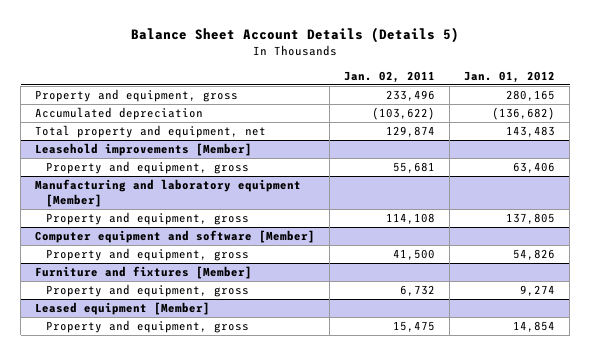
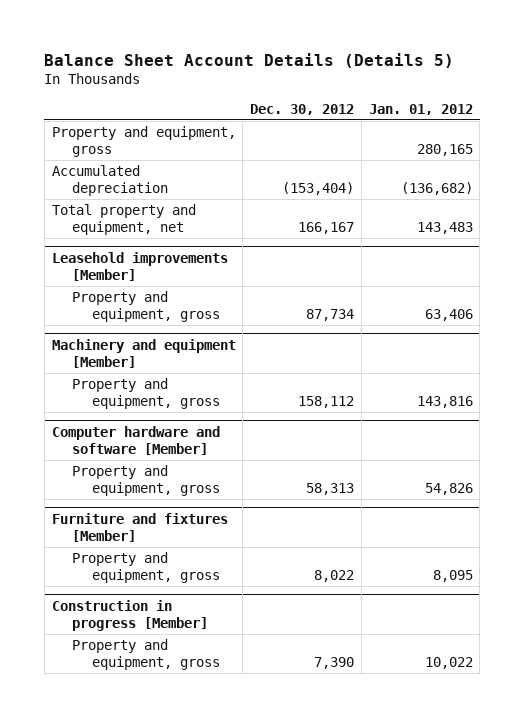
- | Jan. 02, 2011 | Jan. 01, 2012
+ | Dec. 30, 2012 | Jan. 01, 2012
- Manufacturing and laboratory equipment [Member]
- Property and equipment, gross | 114,108 | 137,805
- Computer equipment and software [Member]
+ Machinery and equipment [Member]
+ Property and equipment, gross | 158,112 | 143,816
+ Computer hardware and software [Member]
@ Furniture and fixtures [Member]
- Property and equipment, gross | 6,732 | 9,274
- Leased equipment [Member]
- Property and equipment, gross | 15,475 | 14,854
@ Furniture and fixtures [Member]
+ Property and equipment, gross | 8,022 | 8,095
+ Construction in progress [Member]
+ Property and equipment, gross | 7,390 | 10,022

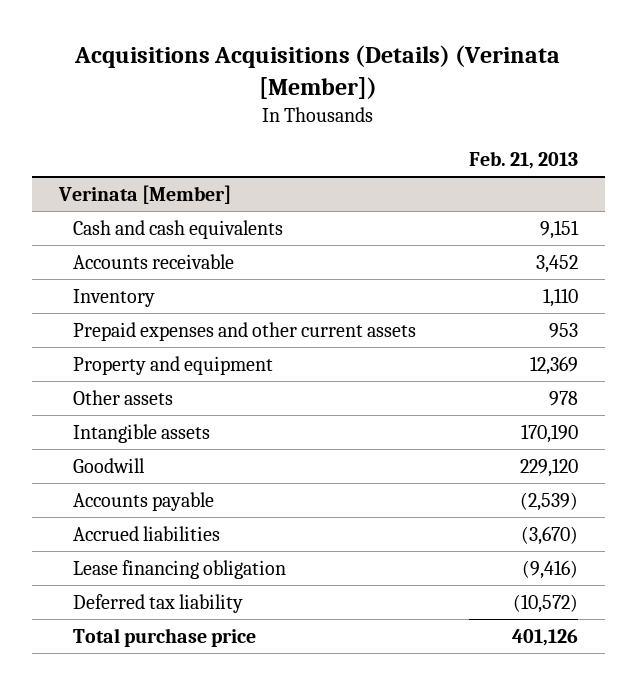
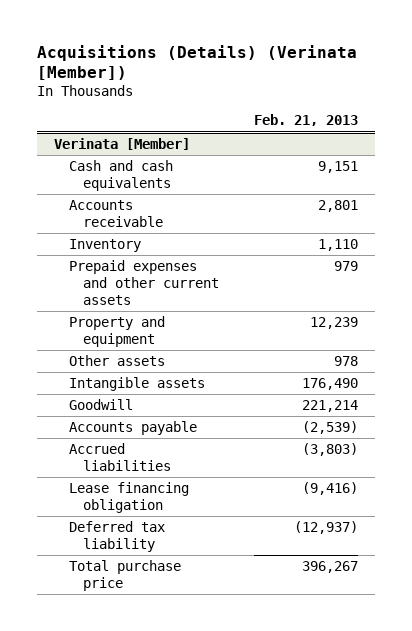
- Acquisitions Acquisitions (Details) (Verinata [Member])
+ Acquisitions (Details) (Verinata [Member])
@ Verinata [Member]
- Accounts receivable | 3,452
+ Accounts receivable | 2,801
- Prepaid expenses and other current assets | 953
- Property and equipment | 12,369
+ Prepaid expenses and other current assets | 979
+ Property and equipment | 12,239
- Intangible assets | 170,190
- Goodwill | 229,120
+ Intangible assets | 176,490
+ Goodwill | 221,214
- Accrued liabilities | (3,670)
+ Accrued liabilities | (3,803)
- Deferred tax liability | (10,572)
- Total purchase price | 401,126
+ Deferred tax liability | (12,937)
+ Total purchase price | 396,267

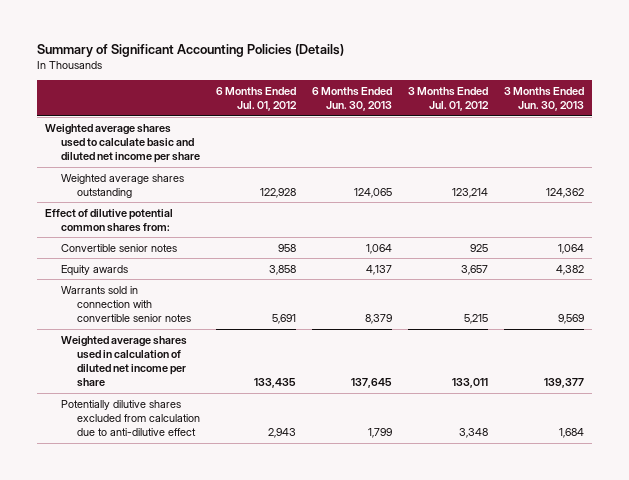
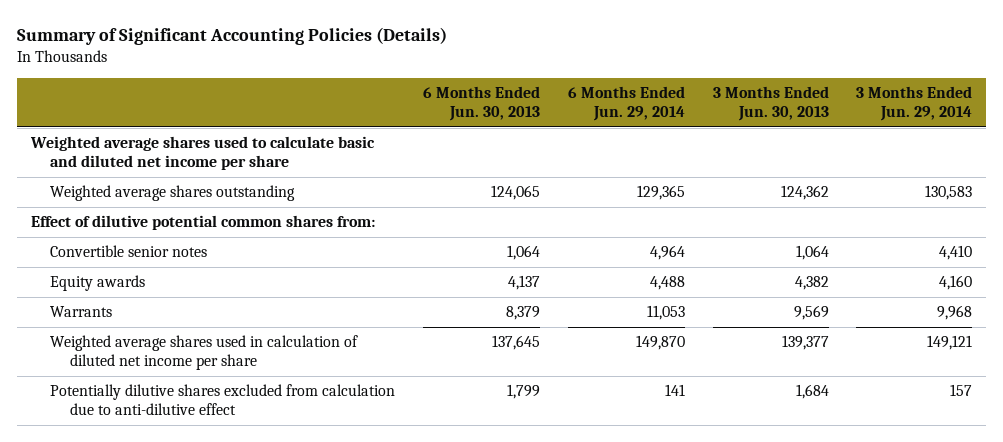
- | 6 Months Ended Jul. 01, 2012 | 6 Months Ended Jun. 30, 2013 | 3 Months Ended Jul. 01, 2012 | 3 Months Ended Jun. 30, 2013
+ | 6 Months Ended Jun. 30, 2013 | 6 Months Ended Jun. 29, 2014 | 3 Months Ended Jun. 30, 2013 | 3 Months Ended Jun. 29, 2014
- Warrants sold in connection with convertible senior notes | 5,691 | 8,379 | 5,215 | 9,569
+ Warrants | 8,379 | 11,053 | 9,569 | 9,968

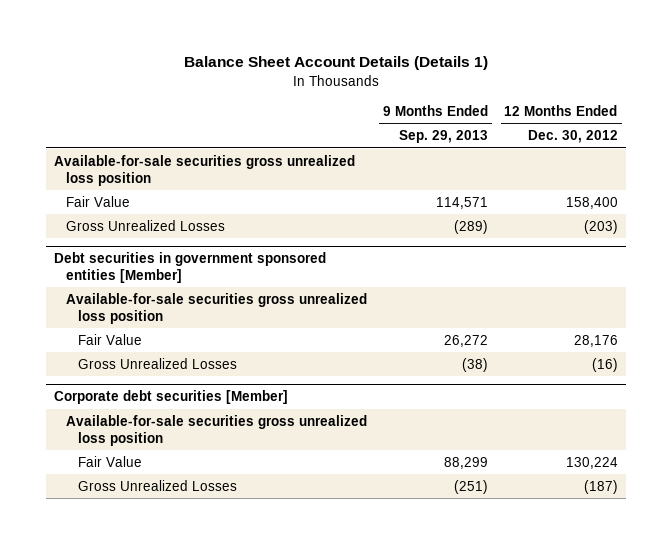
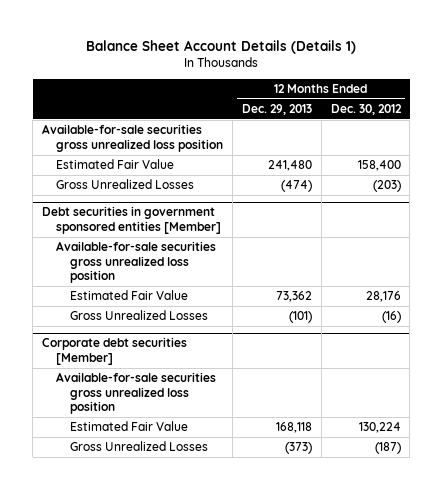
- | 9 Months Ended Sep. 29, 2013 | 12 Months Ended Dec. 30, 2012
+ | 12 Months Ended Dec. 29, 2013 | 12 Months Ended Dec. 30, 2012
- Fair Value | 114,571 | 158,400
+ Estimated Fair Value | 241,480 | 158,400
@ Debt securities in government sponsored entities [Member]
- Fair Value | 26,272 | 28,176
+ Estimated Fair Value | 73,362 | 28,176
@ Corporate debt securities [Member]
- Fair Value | 88,299 | 130,224
+ Estimated Fair Value | 168,118 | 130,224

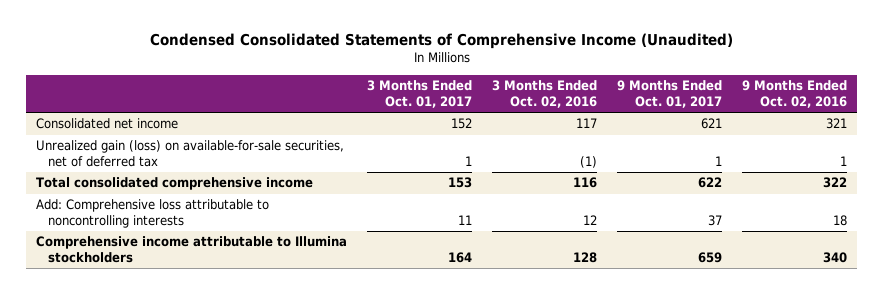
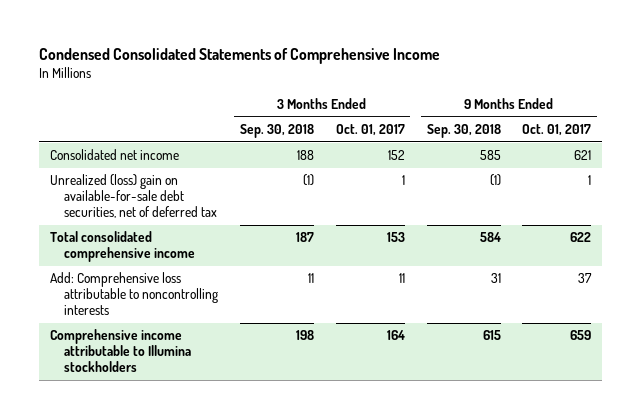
- Condensed Consolidated Statements of Comprehensive Income (Unaudited)
+ Condensed Consolidated Statements of Comprehensive Income
- | 3 Months Ended Oct. 01, 2017 | 3 Months Ended Oct. 02, 2016 | 9 Months Ended Oct. 01, 2017 | 9 Months Ended Oct. 02, 2016
+ | 3 Months Ended Sep. 30, 2018 | 3 Months Ended Oct. 01, 2017 | 9 Months Ended Sep. 30, 2018 | 9 Months Ended Oct. 01, 2017
- Unrealized gain (loss) on available-for-sale securities, net of deferred tax | 1 | (1) | 1 | 1
+ Unrealized (loss) gain on available-for-sale debt securities, net of deferred tax | (1) | 1 | (1) | 1

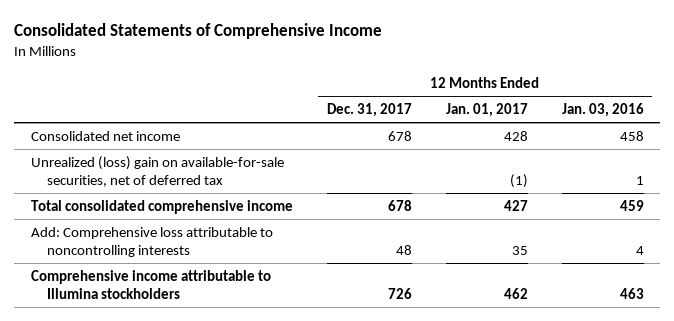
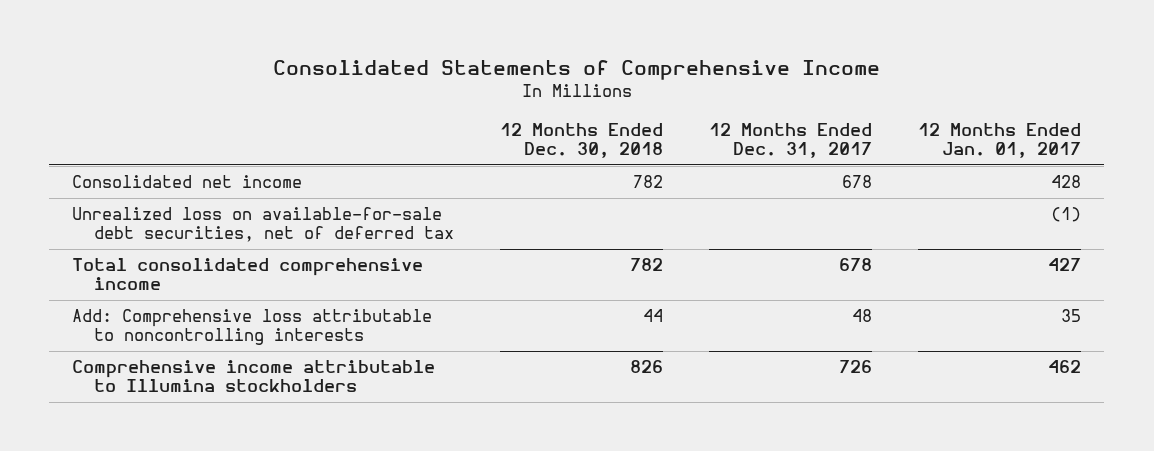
- | 12 Months Ended Dec. 31, 2017 | 12 Months Ended Jan. 01, 2017 | 12 Months Ended Jan. 03, 2016
+ | 12 Months Ended Dec. 30, 2018 | 12 Months Ended Dec. 31, 2017 | 12 Months Ended Jan. 01, 2017
- Unrealized (loss) gain on available-for-sale securities, net of deferred tax | | (1) | 1
+ Unrealized loss on available-for-sale debt securities, net of deferred tax | | | (1)

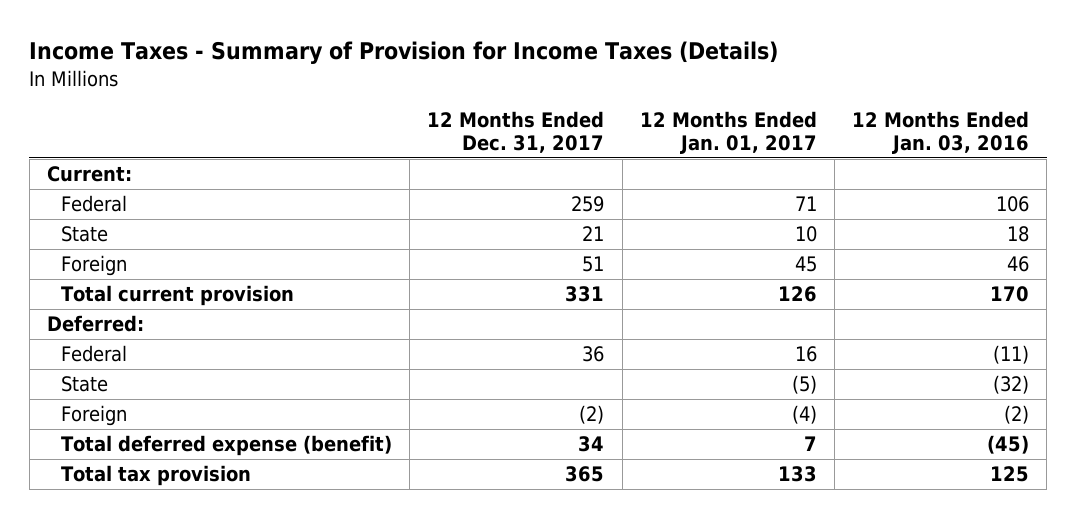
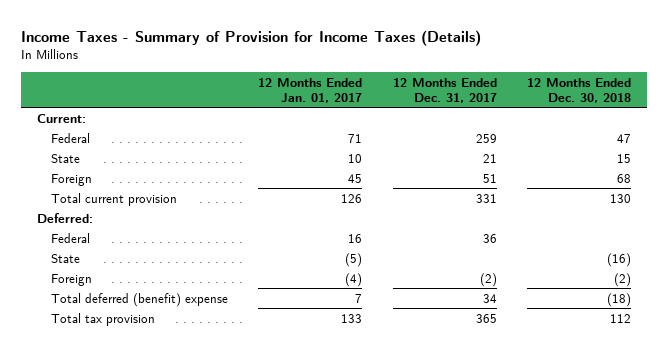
- | 12 Months Ended Dec. 31, 2017 | 12 Months Ended Jan. 01, 2017 | 12 Months Ended Jan. 03, 2016
+ | 12 Months Ended Jan. 01, 2017 | 12 Months Ended Dec. 31, 2017 | 12 Months Ended Dec. 30, 2018
- Total deferred expense (benefit) | 34 | 7 | (45)
+ Total deferred (benefit) expense | 7 | 34 | (18)

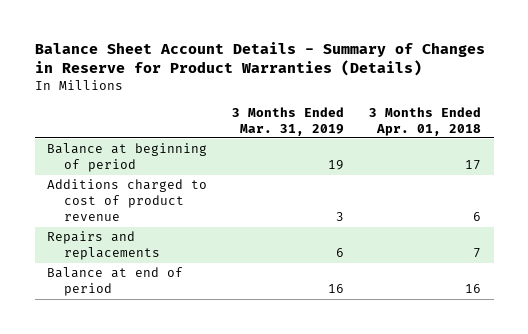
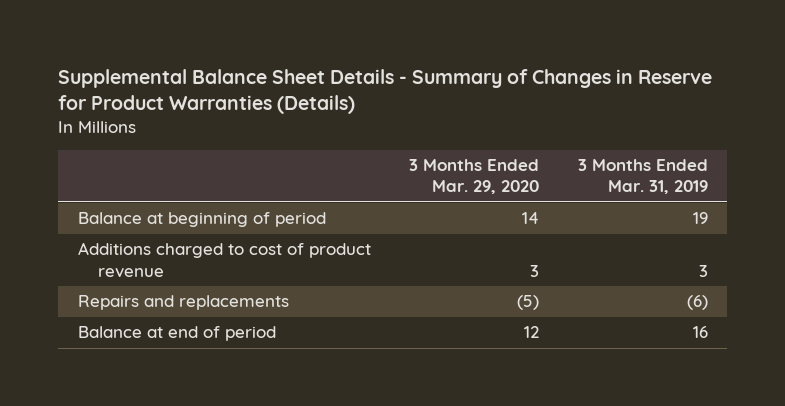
- Balance Sheet Account Details - Summary of Changes in Reserve for Product Warranties (Details)
+ Supplemental Balance Sheet Details - Summary of Changes in Reserve for Product Warranties (Details)
- | 3 Months Ended Mar. 31, 2019 | 3 Months Ended Apr. 01, 2018
+ | 3 Months Ended Mar. 29, 2020 | 3 Months Ended Mar. 31, 2019
- Repairs and replacements | 6 | 7
+ Repairs and replacements | (5) | (6)

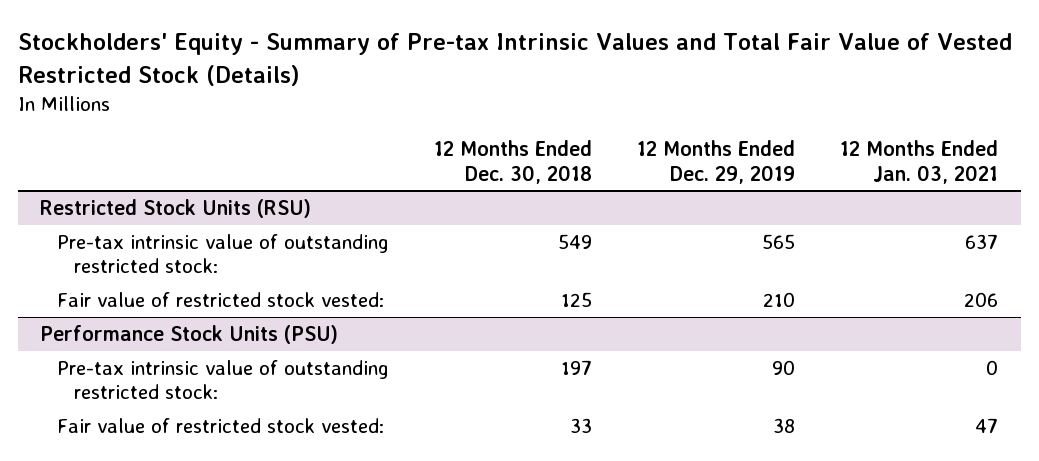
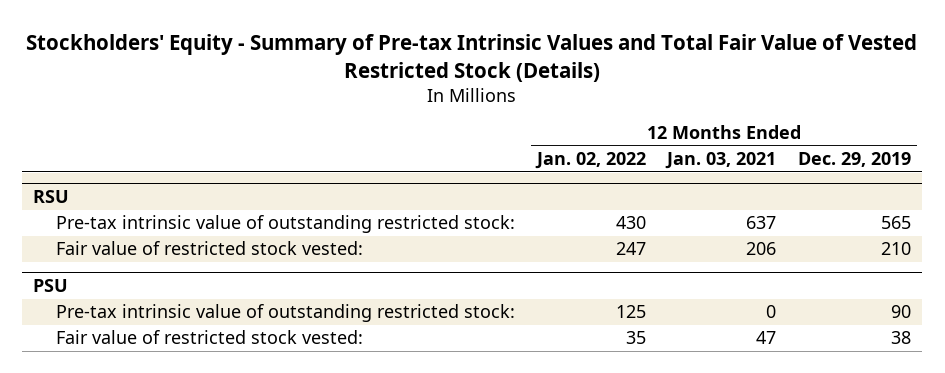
- | 12 Months Ended Dec. 30, 2018 | 12 Months Ended Dec. 29, 2019 | 12 Months Ended Jan. 03, 2021
+ | 12 Months Ended Jan. 02, 2022 | 12 Months Ended Jan. 03, 2021 | 12 Months Ended Dec. 29, 2019
- Restricted Stock Units (RSU)
+ RSU
- Performance Stock Units (PSU)
+ PSU

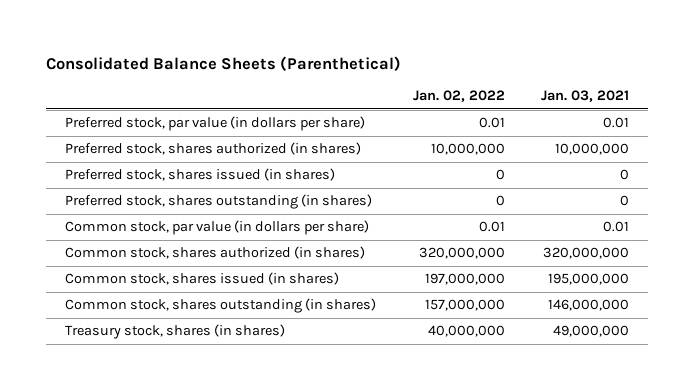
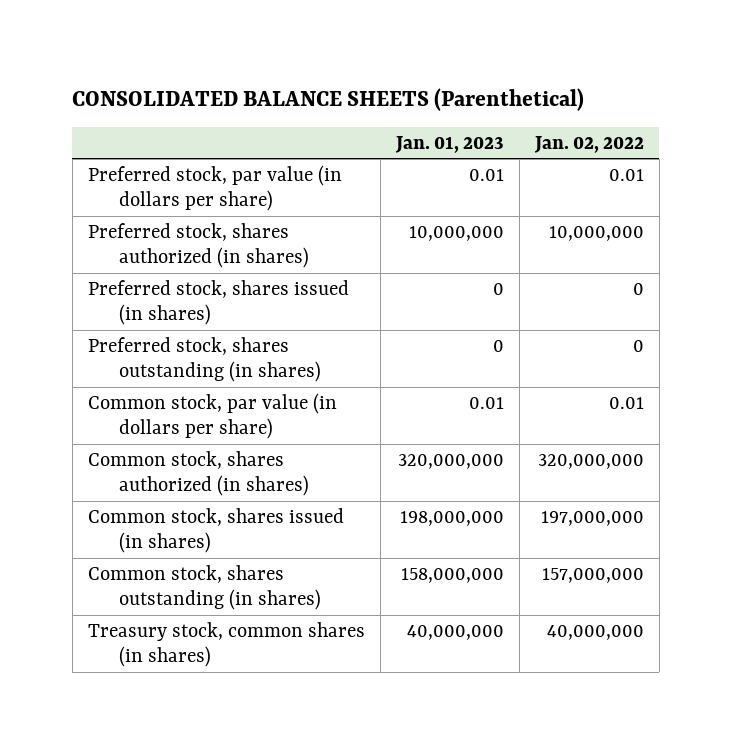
- Consolidated Balance Sheets (Parenthetical)
+ CONSOLIDATED BALANCE SHEETS (Parenthetical)
- | Jan. 02, 2022 | Jan. 03, 2021
+ | Jan. 01, 2023 | Jan. 02, 2022
- Treasury stock, shares (in shares) | 40,000,000 | 49,000,000
+ Treasury stock, common shares (in shares) | 40,000,000 | 40,000,000

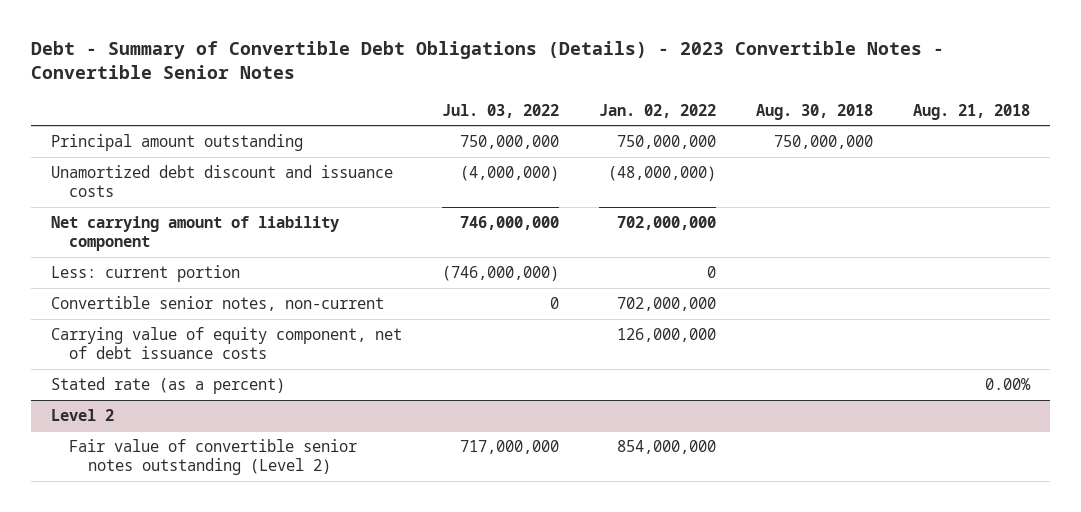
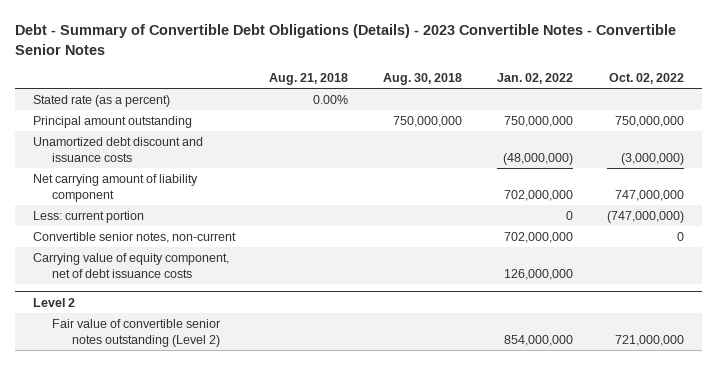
- | Jul. 03, 2022 | Jan. 02, 2022 | Aug. 30, 2018 | Aug. 21, 2018
+ | Aug. 21, 2018 | Aug. 30, 2018 | Jan. 02, 2022 | Oct. 02, 2022
moved up: Stated rate (as a percent) | 0.00% | | |

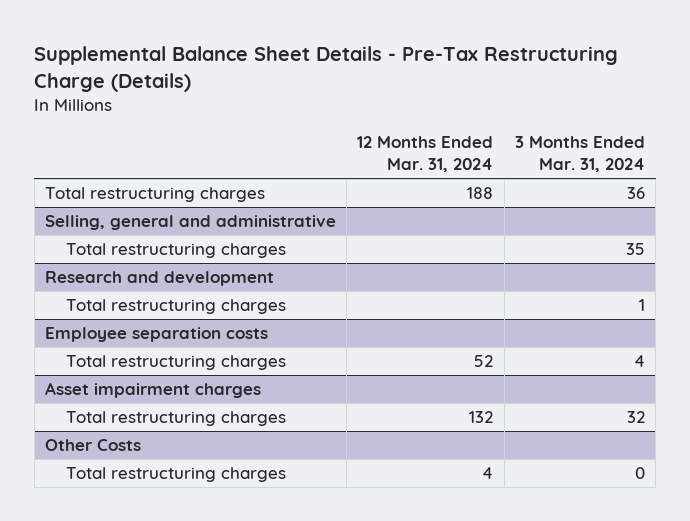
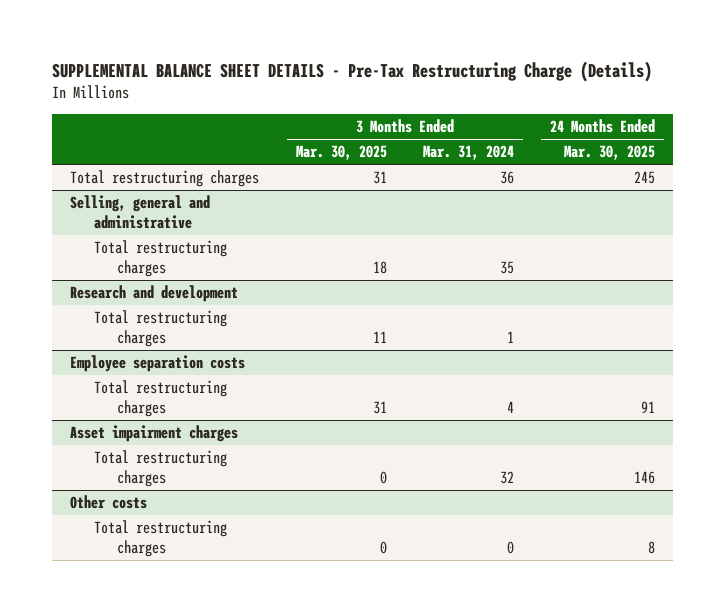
- Supplemental Balance Sheet Details - Pre-Tax Restructuring Charge (Details)
+ SUPPLEMENTAL BALANCE SHEET DETAILS - Pre-Tax Restructuring Charge (Details)
- | 12 Months Ended Mar. 31, 2024 | 3 Months Ended Mar. 31, 2024
+ | 3 Months Ended Mar. 30, 2025 | 3 Months Ended Mar. 31, 2024 | 24 Months Ended Mar. 30, 2025
- Other Costs
+ Other costs

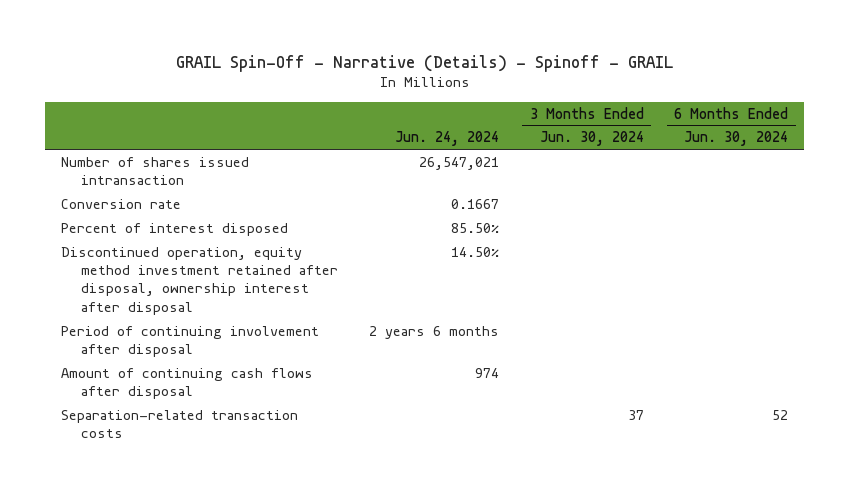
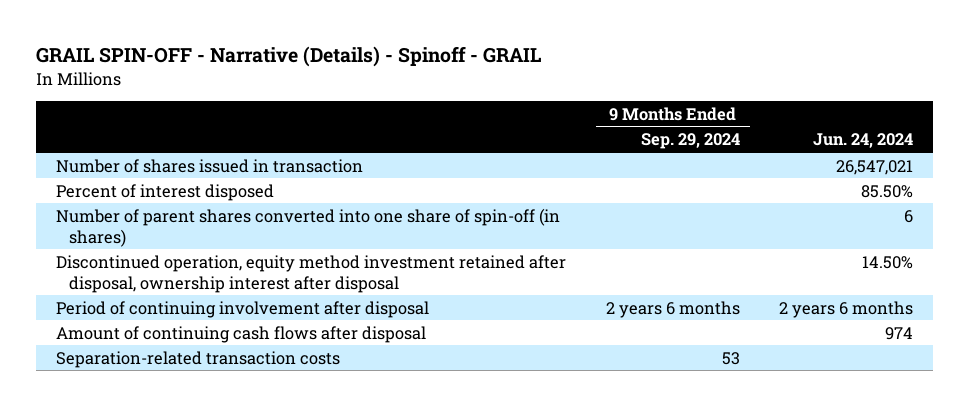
- GRAIL Spin-Off - Narrative (Details) - Spinoff - GRAIL
+ GRAIL SPIN-OFF - Narrative (Details) - Spinoff - GRAIL
- | Jun. 24, 2024 | 3 Months Ended Jun. 30, 2024 | 6 Months Ended Jun. 30, 2024
+ | 9 Months Ended Sep. 29, 2024 | Jun. 24, 2024
- Number of shares issued intransaction | 26,547,021 | |
- Conversion rate | 0.1667 | |
+ Number of shares issued in transaction | | 26,547,021
+ Number of parent shares converted into one share of spin-off (in shares) | | 6

